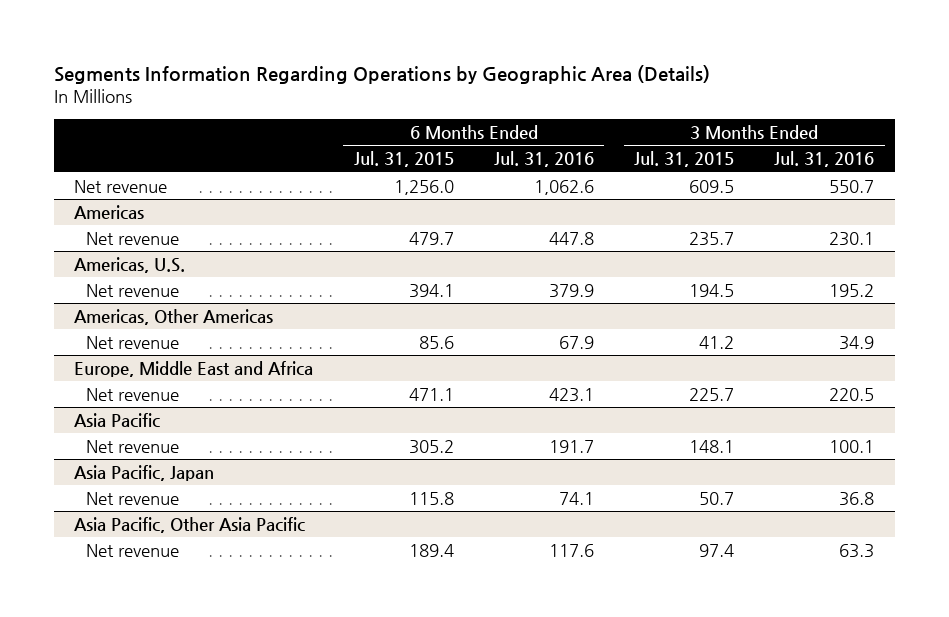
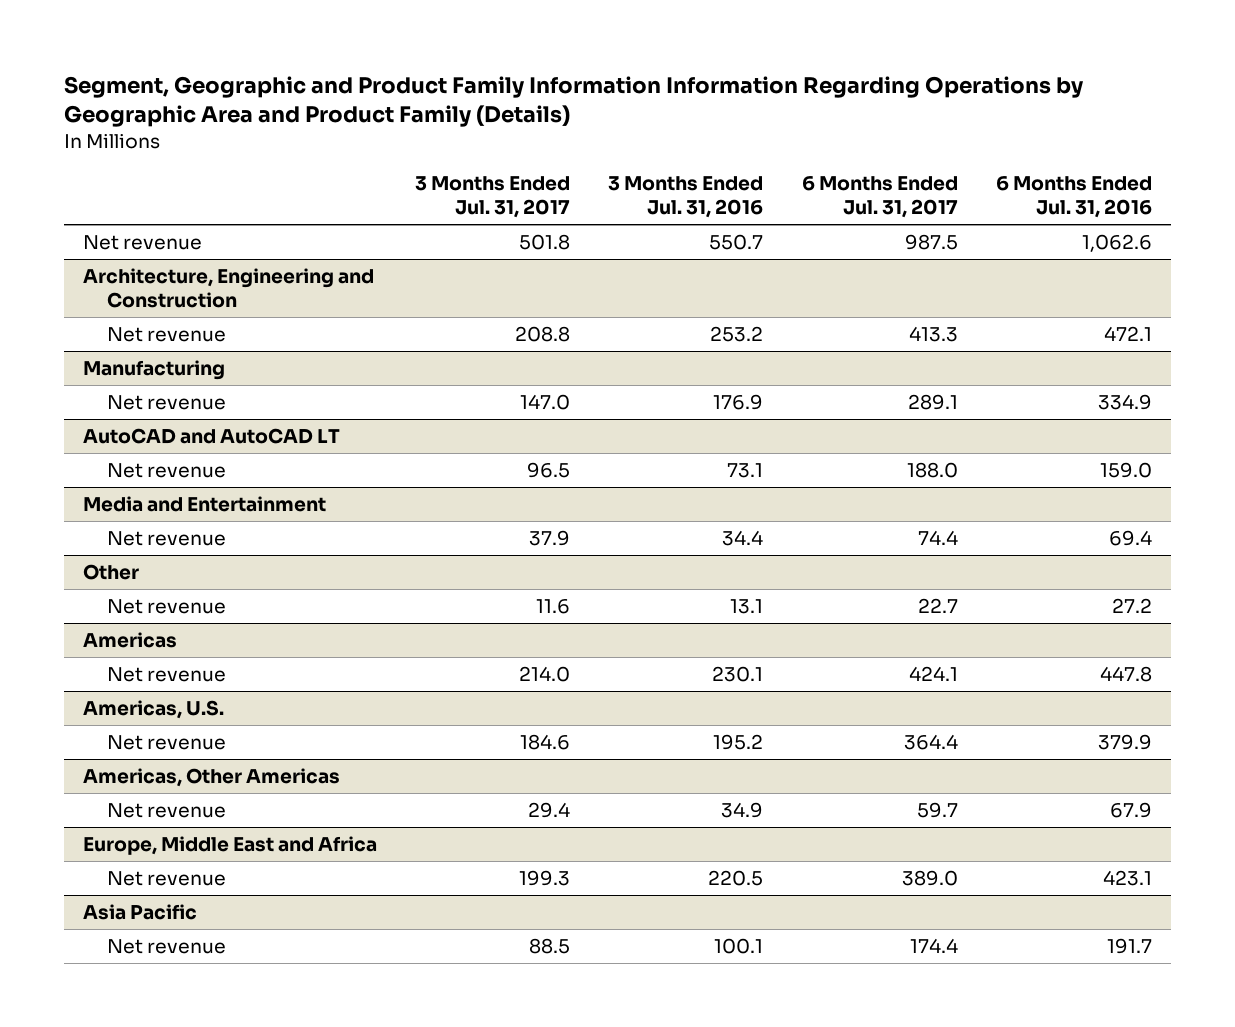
- Segments Information Regarding Operations by Geographic Area (Details)
+ Segment, Geographic and Product Family Information Information Regarding Operations by Geographic Area and Product Family (Details)
- | 6 Months Ended Jul. 31, 2015 | 6 Months Ended Jul. 31, 2016 | 3 Months Ended Jul. 31, 2015 | 3 Months Ended Jul. 31, 2016
+ | 3 Months Ended Jul. 31, 2017 | 3 Months Ended Jul. 31, 2016 | 6 Months Ended Jul. 31, 2017 | 6 Months Ended Jul. 31, 2016
+ Architecture, Engineering and Construction
+ Net revenue | 208.8 | 253.2 | 413.3 | 472.1
+ Manufacturing
+ Net revenue | 147.0 | 176.9 | 289.1 | 334.9
+ AutoCAD and AutoCAD LT
+ Net revenue | 96.5 | 73.1 | 188.0 | 159.0
+ Media and Entertainment
+ Net revenue | 37.9 | 34.4 | 74.4 | 69.4
+ Other
+ Net revenue | 11.6 | 13.1 | 22.7 | 27.2
- Asia Pacific, Japan
- Net revenue | 115.8 | 74.1 | 50.7 | 36.8
- Asia Pacific, Other Asia Pacific
- Net revenue | 189.4 | 117.6 | 97.4 | 63.3

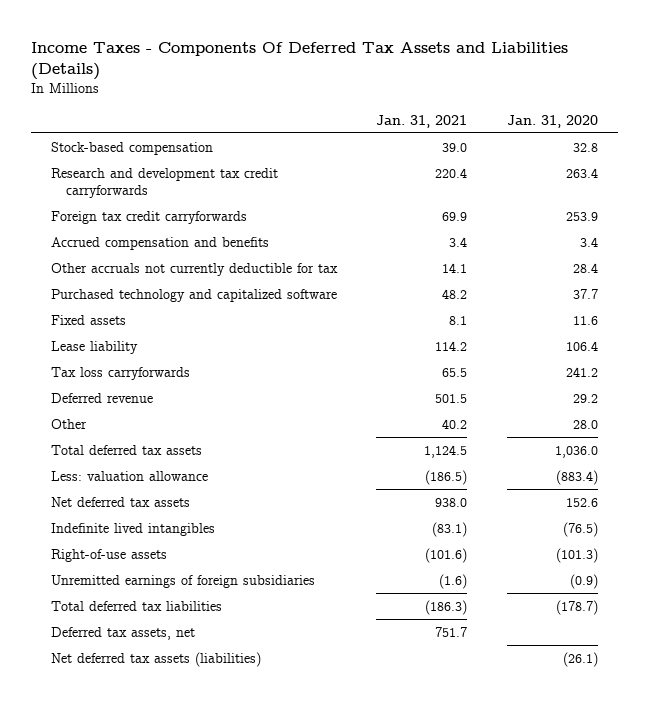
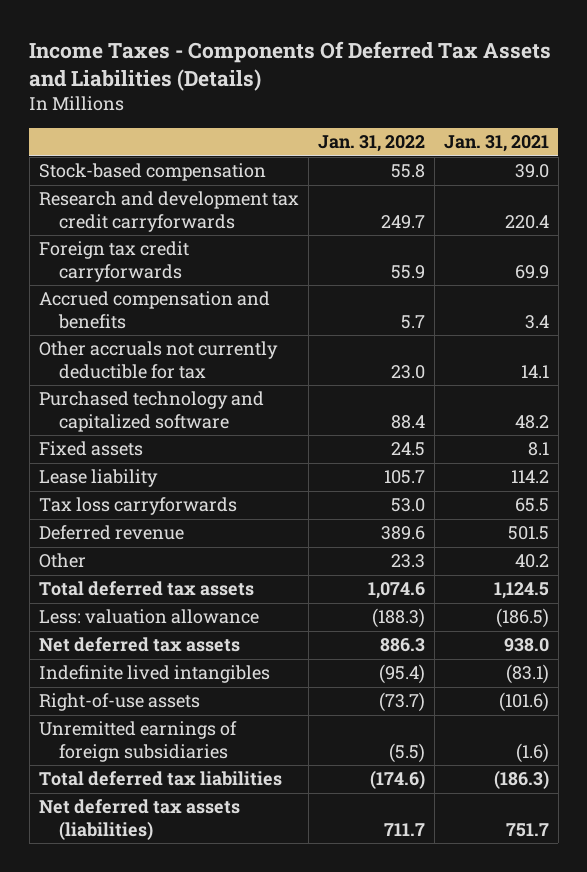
- | Jan. 31, 2021 | Jan. 31, 2020
+ | Jan. 31, 2022 | Jan. 31, 2021
- Deferred tax assets, net | 751.7 |
- Net deferred tax assets (liabilities) | | (26.1)
+ Net deferred tax assets (liabilities) | 711.7 | 751.7

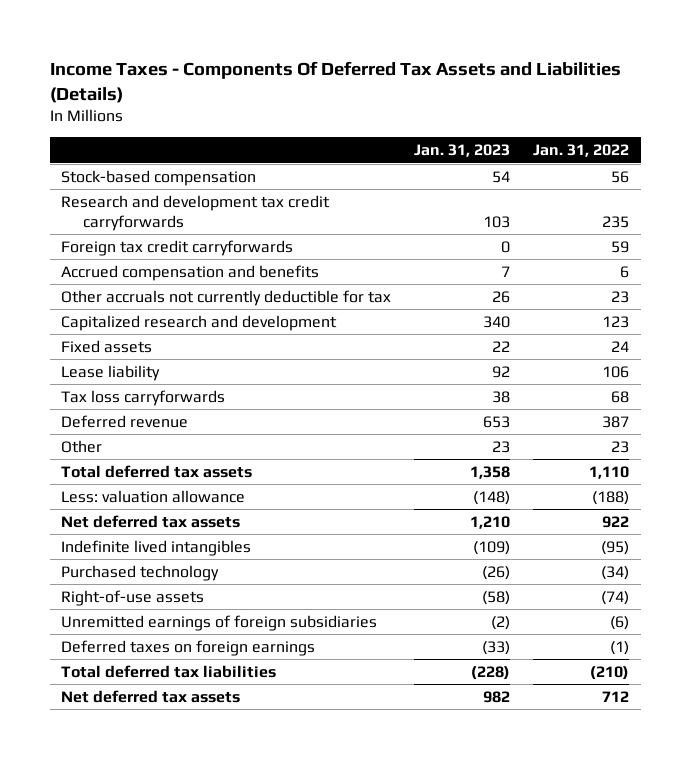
- | Jan. 31, 2022 | Jan. 31, 2021
+ | Jan. 31, 2023 | Jan. 31, 2022
- Stock-based compensation | 55.8 | 39.0
- Research and development tax credit carryforwards | 249.7 | 220.4
- Foreign tax credit carryforwards | 55.9 | 69.9
- Accrued compensation and benefits | 5.7 | 3.4
- Other accruals not currently deductible for tax | 23.0 | 14.1
- Purchased technology and capitalized software | 88.4 | 48.2
- Fixed assets | 24.5 | 8.1
- Lease liability | 105.7 | 114.2
- Tax loss carryforwards | 53.0 | 65.5
- Deferred revenue | 389.6 | 501.5
- Other | 23.3 | 40.2
- Total deferred tax assets | 1,074.6 | 1,124.5
- Less: valuation allowance | (188.3) | (186.5)
- Net deferred tax assets | 886.3 | 938.0
- Indefinite lived intangibles | (95.4) | (83.1)
- Right-of-use assets | (73.7) | (101.6)
- Unremitted earnings of foreign subsidiaries | (5.5) | (1.6)
- Total deferred tax liabilities | (174.6) | (186.3)
- Net deferred tax assets (liabilities) | 711.7 | 751.7
+ Stock-based compensation | 54 | 56
+ Research and development tax credit carryforwards | 103 | 235
+ Foreign tax credit carryforwards | 0 | 59
+ Accrued compensation and benefits | 7 | 6
+ Other accruals not currently deductible for tax | 26 | 23
+ Capitalized research and development | 340 | 123
+ Fixed assets | 22 | 24
+ Lease liability | 92 | 106
+ Tax loss carryforwards | 38 | 68
+ Deferred revenue | 653 | 387
+ Other | 23 | 23
+ Total deferred tax assets | 1,358 | 1,110
+ Less: valuation allowance | (148) | (188)
+ Net deferred tax assets | 1,210 | 922
+ Indefinite lived intangibles | (109) | (95)
+ Purchased technology | (26) | (34)
+ Right-of-use assets | (58) | (74)
+ Unremitted earnings of foreign subsidiaries | (2) | (6)
+ Deferred taxes on foreign earnings | (33) | (1)
+ Total deferred tax liabilities | (228) | (210)
+ Net deferred tax assets | 982 | 712

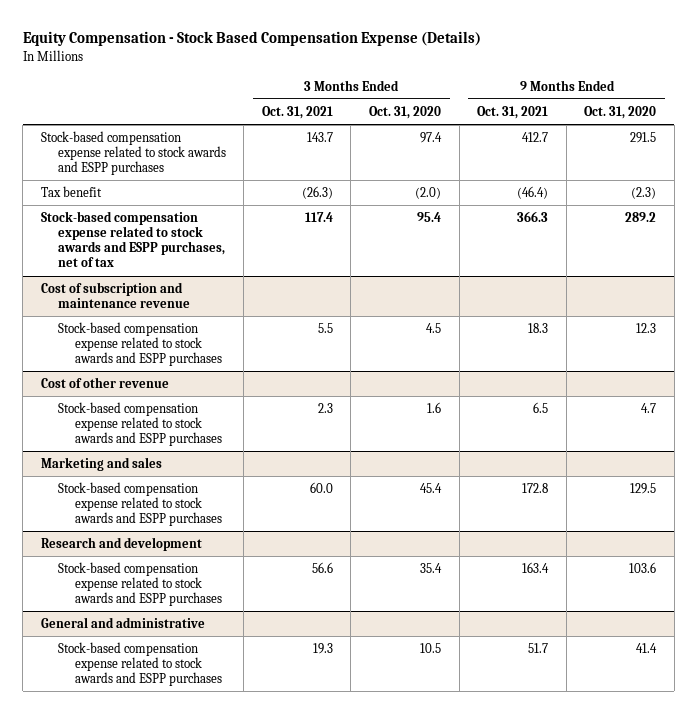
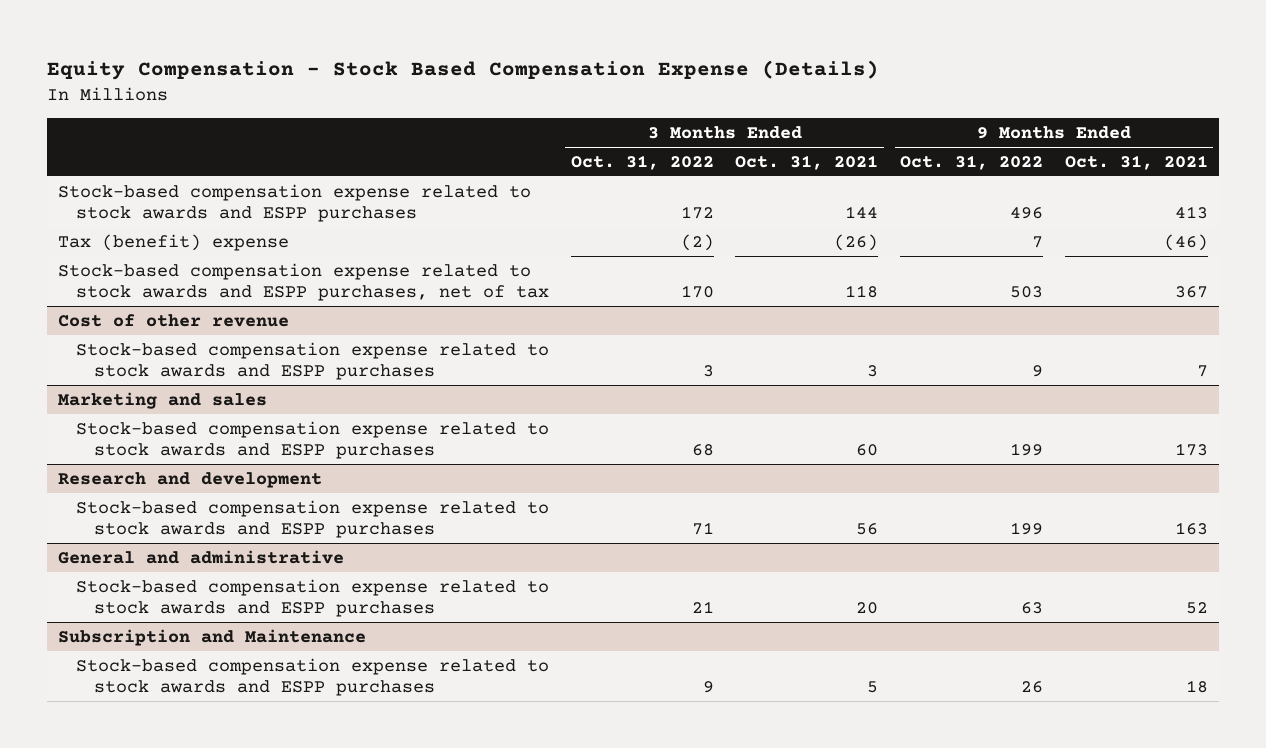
- | 3 Months Ended Oct. 31, 2021 | 3 Months Ended Oct. 31, 2020 | 9 Months Ended Oct. 31, 2021 | 9 Months Ended Oct. 31, 2020
+ | 3 Months Ended Oct. 31, 2022 | 3 Months Ended Oct. 31, 2021 | 9 Months Ended Oct. 31, 2022 | 9 Months Ended Oct. 31, 2021
- Stock-based compensation expense related to stock awards and ESPP purchases | 143.7 | 97.4 | 412.7 | 291.5
- Tax benefit | (26.3) | (2.0) | (46.4) | (2.3)
- Stock-based compensation expense related to stock awards and ESPP purchases, net of tax | 117.4 | 95.4 | 366.3 | 289.2
- Cost of subscription and maintenance revenue
- Stock-based compensation expense related to stock awards and ESPP purchases | 5.5 | 4.5 | 18.3 | 12.3
+ Stock-based compensation expense related to stock awards and ESPP purchases | 172 | 144 | 496 | 413
+ Tax (benefit) expense | (2) | (26) | 7 | (46)
+ Stock-based compensation expense related to stock awards and ESPP purchases, net of tax | 170 | 118 | 503 | 367
@ Cost of other revenue
- Stock-based compensation expense related to stock awards and ESPP purchases | 2.3 | 1.6 | 6.5 | 4.7
+ Stock-based compensation expense related to stock awards and ESPP purchases | 3 | 3 | 9 | 7
@ Marketing and sales
- Stock-based compensation expense related to stock awards and ESPP purchases | 60.0 | 45.4 | 172.8 | 129.5
+ Stock-based compensation expense related to stock awards and ESPP purchases | 68 | 60 | 199 | 173
@ Research and development
- Stock-based compensation expense related to stock awards and ESPP purchases | 56.6 | 35.4 | 163.4 | 103.6
+ Stock-based compensation expense related to stock awards and ESPP purchases | 71 | 56 | 199 | 163
@ General and administrative
- Stock-based compensation expense related to stock awards and ESPP purchases | 19.3 | 10.5 | 51.7 | 41.4
+ Stock-based compensation expense related to stock awards and ESPP purchases | 21 | 20 | 63 | 52
+ Subscription and Maintenance
+ Stock-based compensation expense related to stock awards and ESPP purchases | 9 | 5 | 26 | 18

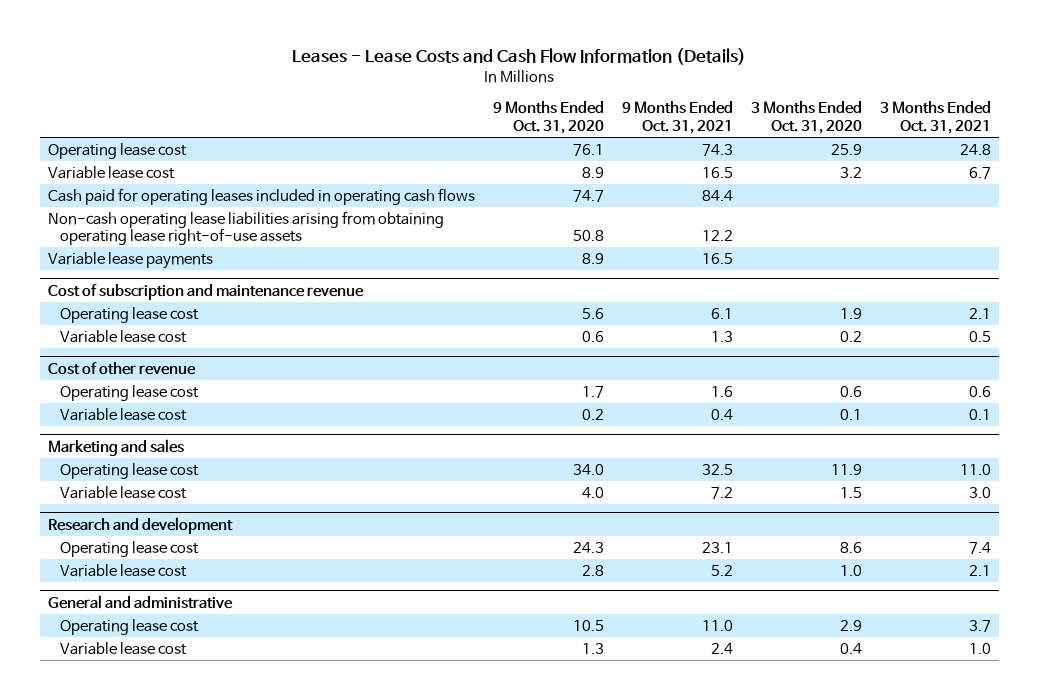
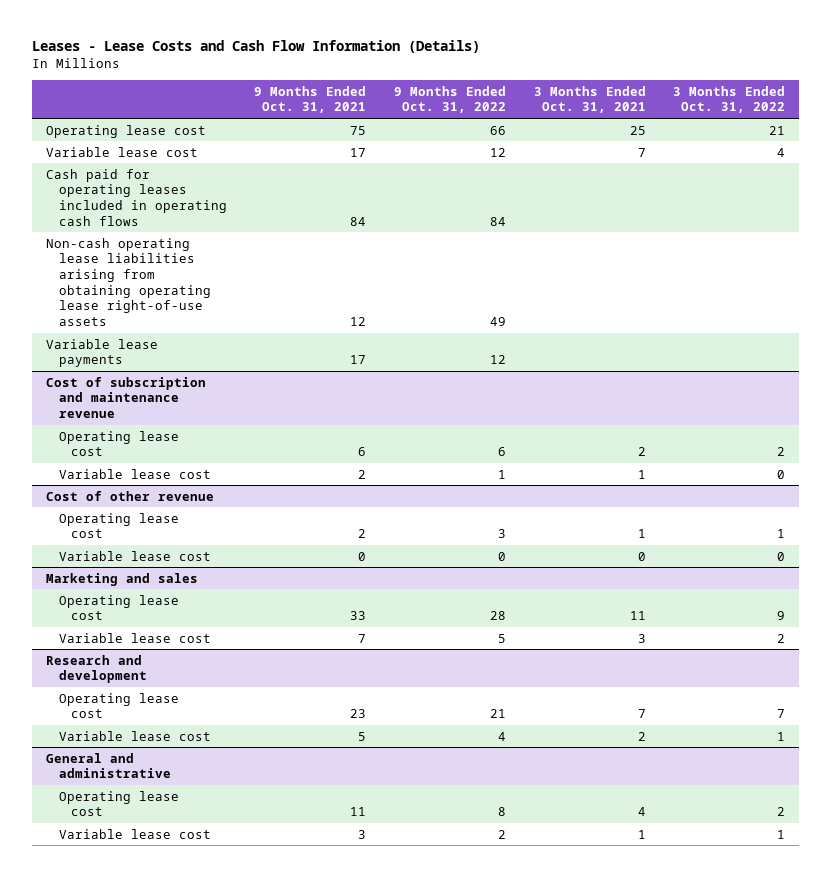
- | 9 Months Ended Oct. 31, 2020 | 9 Months Ended Oct. 31, 2021 | 3 Months Ended Oct. 31, 2020 | 3 Months Ended Oct. 31, 2021
+ | 9 Months Ended Oct. 31, 2021 | 9 Months Ended Oct. 31, 2022 | 3 Months Ended Oct. 31, 2021 | 3 Months Ended Oct. 31, 2022
- Operating lease cost | 76.1 | 74.3 | 25.9 | 24.8
- Variable lease cost | 8.9 | 16.5 | 3.2 | 6.7
- Cash paid for operating leases included in operating cash flows | 74.7 | 84.4 | |
- Non-cash operating lease liabilities arising from obtaining operating lease right-of-use assets | 50.8 | 12.2 | |
- Variable lease payments | 8.9 | 16.5 | |
+ Operating lease cost | 75 | 66 | 25 | 21
+ Variable lease cost | 17 | 12 | 7 | 4
+ Cash paid for operating leases included in operating cash flows | 84 | 84 | |
+ Non-cash operating lease liabilities arising from obtaining operating lease right-of-use assets | 12 | 49 | |
+ Variable lease payments | 17 | 12 | |
@ Cost of subscription and maintenance revenue
- Operating lease cost | 5.6 | 6.1 | 1.9 | 2.1
- Variable lease cost | 0.6 | 1.3 | 0.2 | 0.5
+ Operating lease cost | 6 | 6 | 2 | 2
+ Variable lease cost | 2 | 1 | 1 | 0
@ Cost of other revenue
- Operating lease cost | 1.7 | 1.6 | 0.6 | 0.6
- Variable lease cost | 0.2 | 0.4 | 0.1 | 0.1
+ Operating lease cost | 2 | 3 | 1 | 1
+ Variable lease cost | 0 | 0 | 0 | 0
@ Marketing and sales
- Operating lease cost | 34.0 | 32.5 | 11.9 | 11.0
- Variable lease cost | 4.0 | 7.2 | 1.5 | 3.0
+ Operating lease cost | 33 | 28 | 11 | 9
+ Variable lease cost | 7 | 5 | 3 | 2
@ Research and development
- Operating lease cost | 24.3 | 23.1 | 8.6 | 7.4
- Variable lease cost | 2.8 | 5.2 | 1.0 | 2.1
+ Operating lease cost | 23 | 21 | 7 | 7
+ Variable lease cost | 5 | 4 | 2 | 1
@ General and administrative
- Operating lease cost | 10.5 | 11.0 | 2.9 | 3.7
- Variable lease cost | 1.3 | 2.4 | 0.4 | 1.0
+ Operating lease cost | 11 | 8 | 4 | 2
+ Variable lease cost | 3 | 2 | 1 | 1

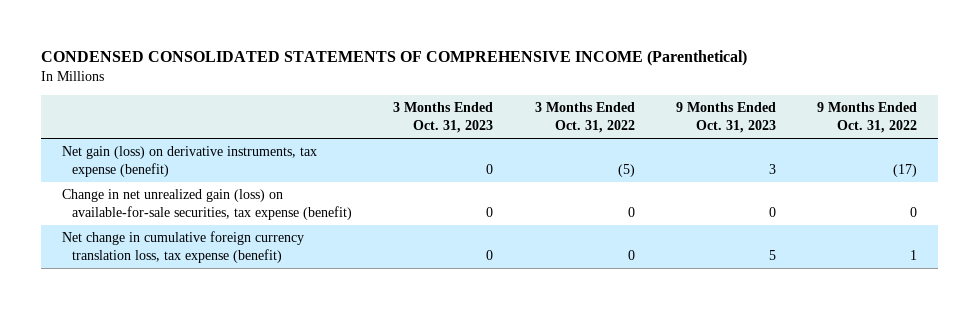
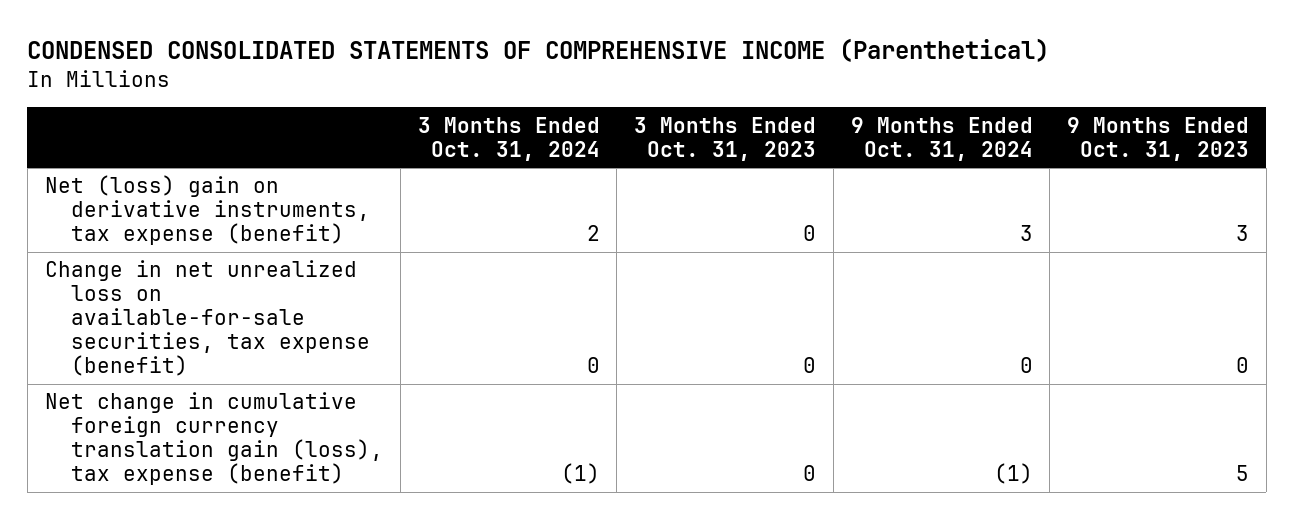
- | 3 Months Ended Oct. 31, 2023 | 3 Months Ended Oct. 31, 2022 | 9 Months Ended Oct. 31, 2023 | 9 Months Ended Oct. 31, 2022
+ | 3 Months Ended Oct. 31, 2024 | 3 Months Ended Oct. 31, 2023 | 9 Months Ended Oct. 31, 2024 | 9 Months Ended Oct. 31, 2023
- Net gain (loss) on derivative instruments, tax expense (benefit) | 0 | (5) | 3 | (17)
- Change in net unrealized gain (loss) on available-for-sale securities, tax expense (benefit) | 0 | 0 | 0 | 0
- Net change in cumulative foreign currency translation loss, tax expense (benefit) | 0 | 0 | 5 | 1
+ Net (loss) gain on derivative instruments, tax expense (benefit) | 2 | 0 | 3 | 3
+ Change in net unrealized loss on available-for-sale securities, tax expense (benefit) | 0 | 0 | 0 | 0
+ Net change in cumulative foreign currency translation gain (loss), tax expense (benefit) | (1) | 0 | (1) | 5

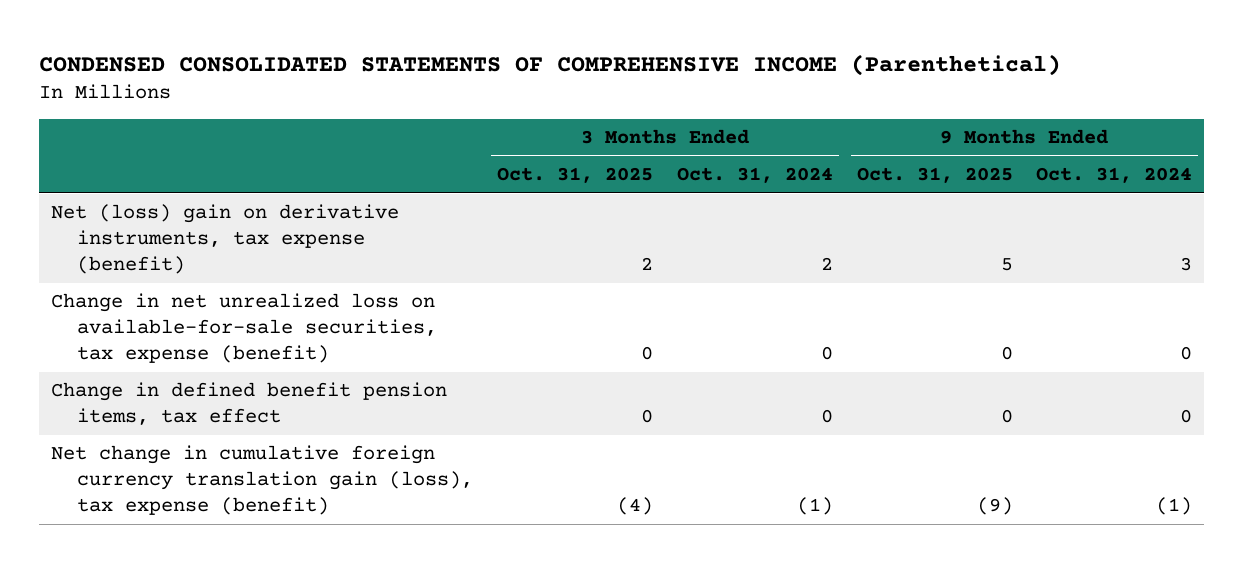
- | 3 Months Ended Oct. 31, 2024 | 3 Months Ended Oct. 31, 2023 | 9 Months Ended Oct. 31, 2024 | 9 Months Ended Oct. 31, 2023
+ | 3 Months Ended Oct. 31, 2025 | 3 Months Ended Oct. 31, 2024 | 9 Months Ended Oct. 31, 2025 | 9 Months Ended Oct. 31, 2024
+ Change in defined benefit pension items, tax effect | 0 | 0 | 0 | 0

